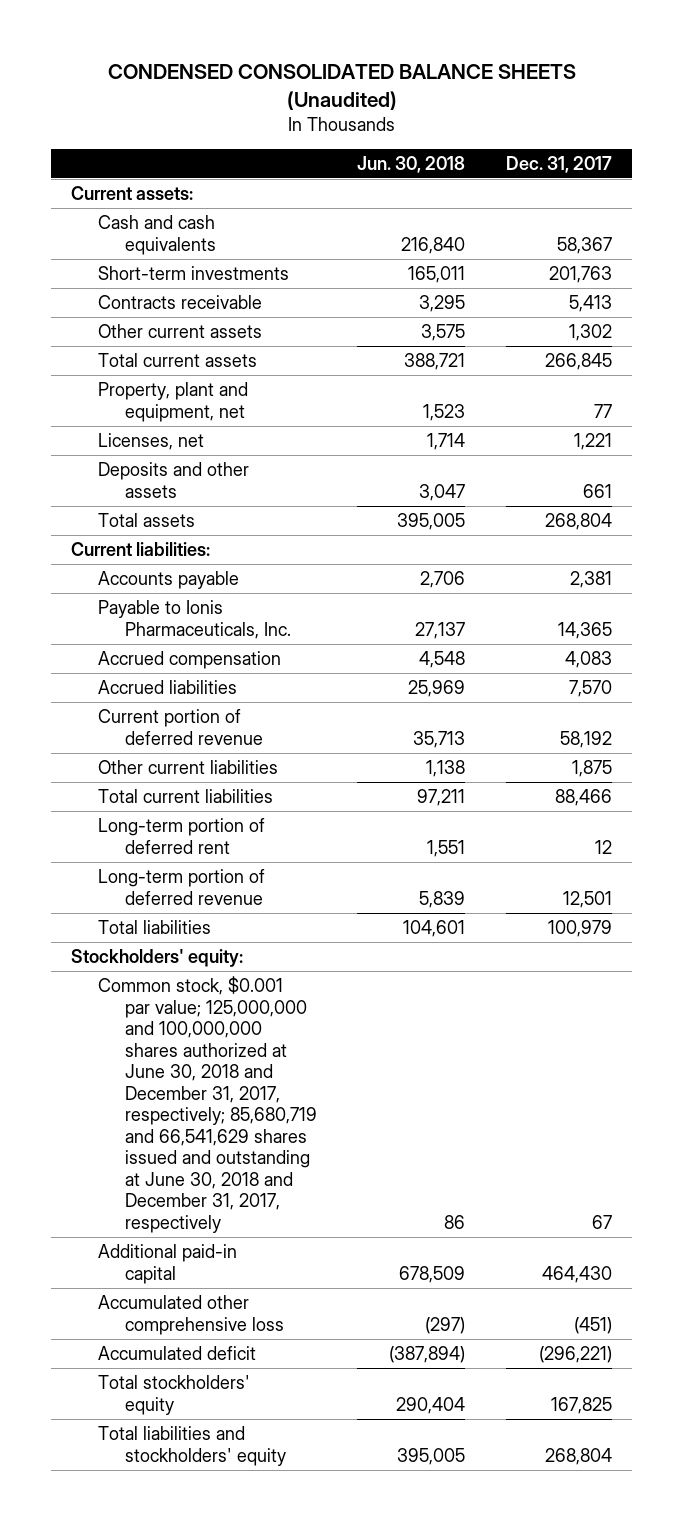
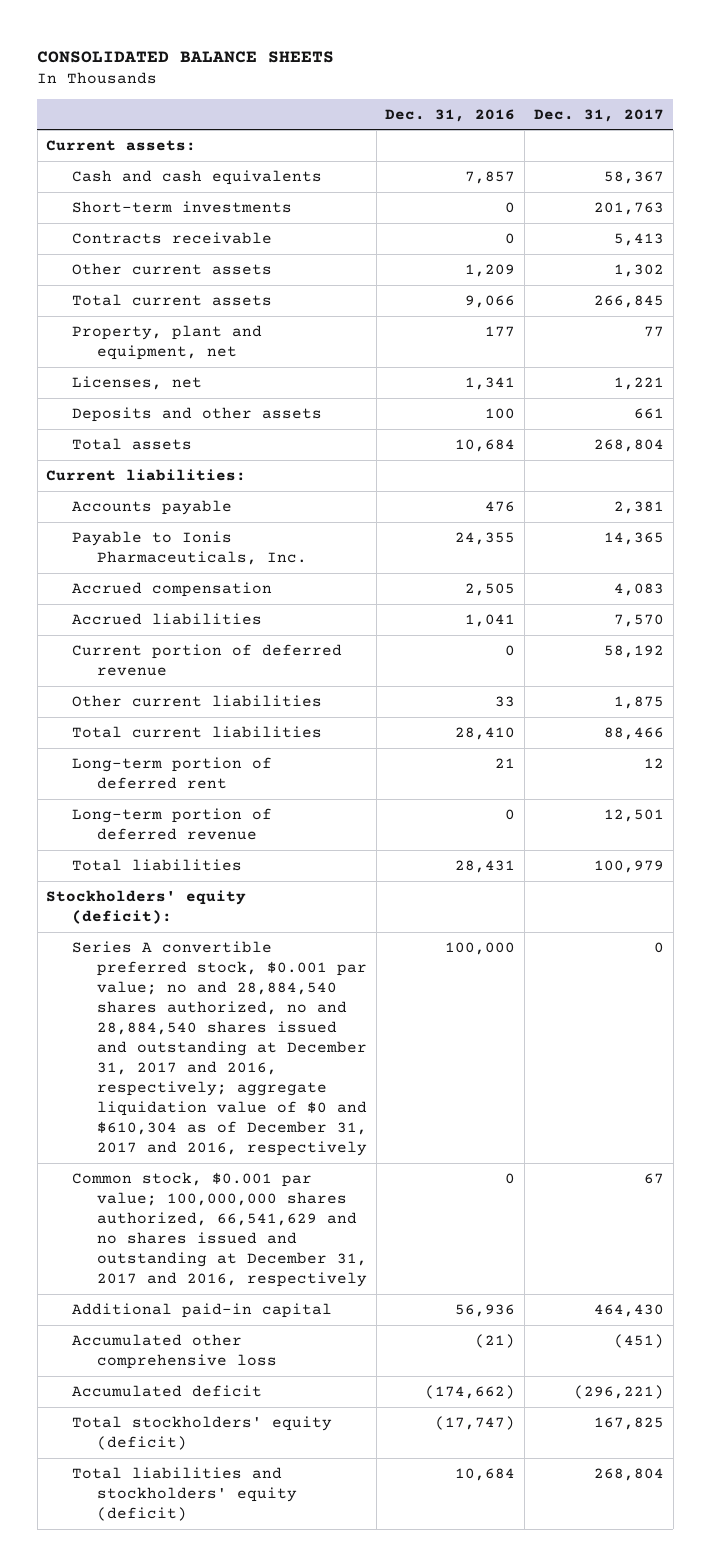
- CONDENSED CONSOLIDATED BALANCE SHEETS (Unaudited)
+ CONSOLIDATED BALANCE SHEETS
- | Jun. 30, 2018 | Dec. 31, 2017
+ | Dec. 31, 2016 | Dec. 31, 2017
- Stockholders' equity:
- Common stock, $0.001 par value; 125,000,000 and 100,000,000 shares authorized at June 30, 2018 and December 31, 2017, respectively; 85,680,719 and 66,541,629 shares issued and outstanding at June 30, 2018 and December 31, 2017, respectively | 86 | 67
+ Stockholders' equity (deficit):
+ Series A convertible preferred stock, $0.001 par value; no and 28,884,540 shares authorized, no and 28,884,540 shares issued and outstanding at December 31, 2017 and 2016, respectively; aggregate liquidation value of $0 and $610,304 as of December 31, 2017 and 2016, respectively | 100,000 | 0
+ Common stock, $0.001 par value; 100,000,000 shares authorized, 66,541,629 and no shares issued and outstanding at December 31, 2017 and 2016, respectively | 0 | 67
- Total stockholders' equity | 290,404 | 167,825
- Total liabilities and stockholders' equity | 395,005 | 268,804
+ Total stockholders' equity (deficit) | (17,747) | 167,825
+ Total liabilities and stockholders' equity (deficit) | 10,684 | 268,804

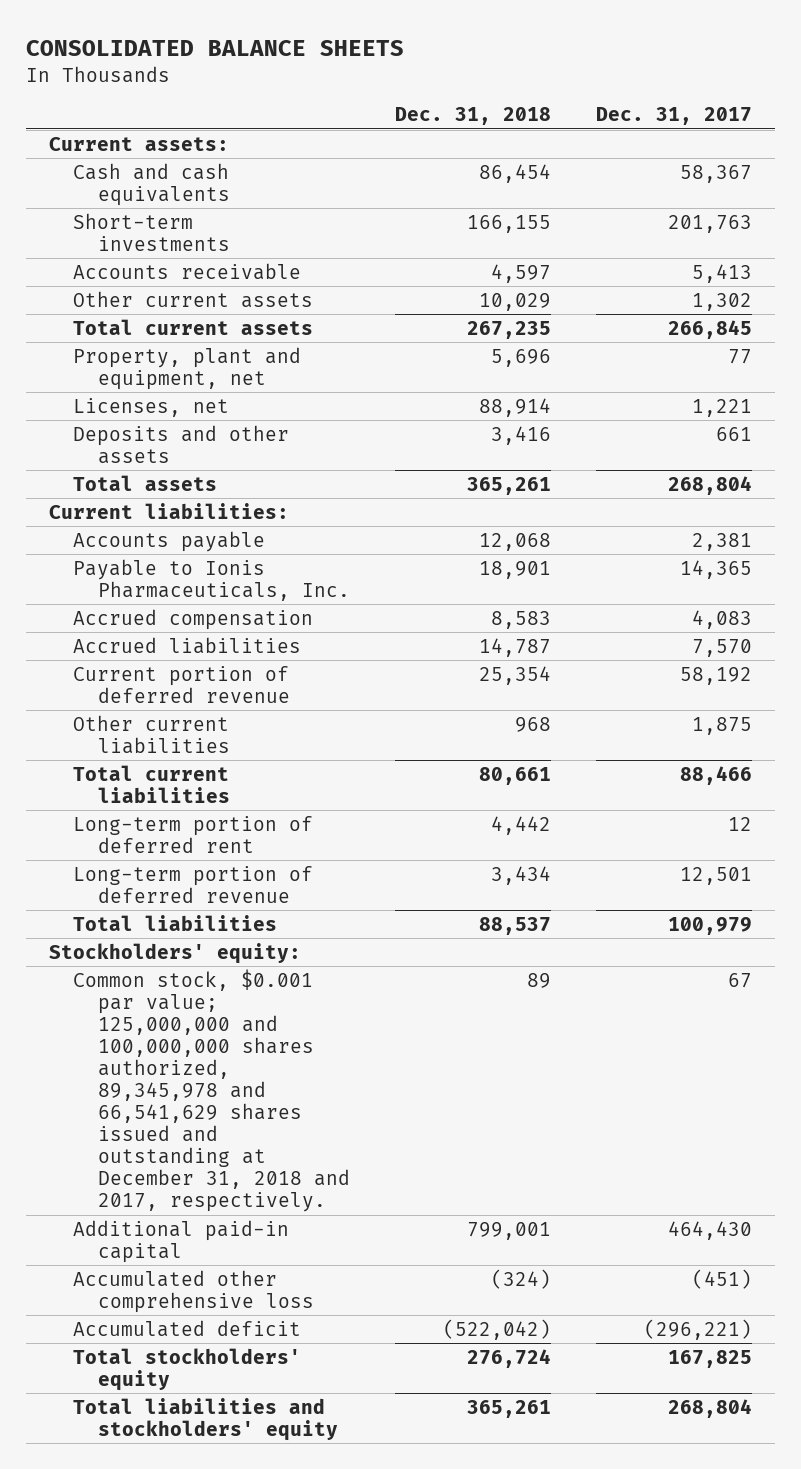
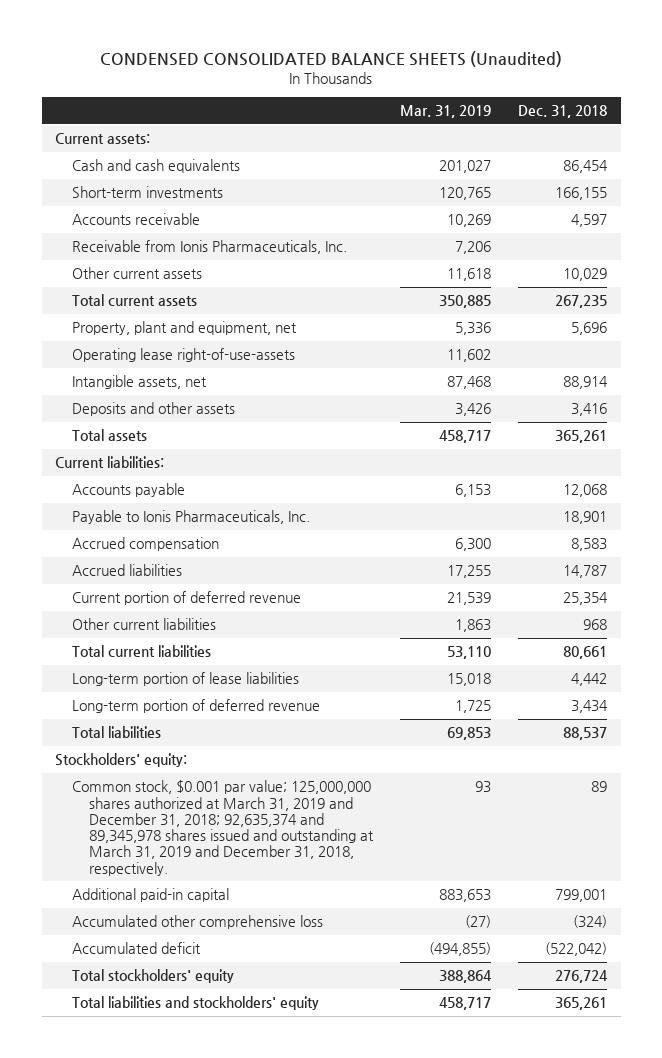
- CONSOLIDATED BALANCE SHEETS
+ CONDENSED CONSOLIDATED BALANCE SHEETS (Unaudited)
- | Dec. 31, 2018 | Dec. 31, 2017
+ | Mar. 31, 2019 | Dec. 31, 2018
+ Receivable from Ionis Pharmaceuticals, Inc. | 7,206 |
- Licenses, net | 88,914 | 1,221
+ Operating lease right-of-use-assets | 11,602 |
+ Intangible assets, net | 87,468 | 88,914
- Long-term portion of deferred rent | 4,442 | 12
+ Long-term portion of lease liabilities | 15,018 | 4,442
- Common stock, $0.001 par value; 125,000,000 and 100,000,000 shares authorized, 89,345,978 and 66,541,629 shares issued and outstanding at December 31, 2018 and 2017, respectively. | 89 | 67
+ Common stock, $0.001 par value; 125,000,000 shares authorized at March 31, 2019 and December 31, 2018; 92,635,374 and 89,345,978 shares issued and outstanding at March 31, 2019 and December 31, 2018, respectively. | 93 | 89

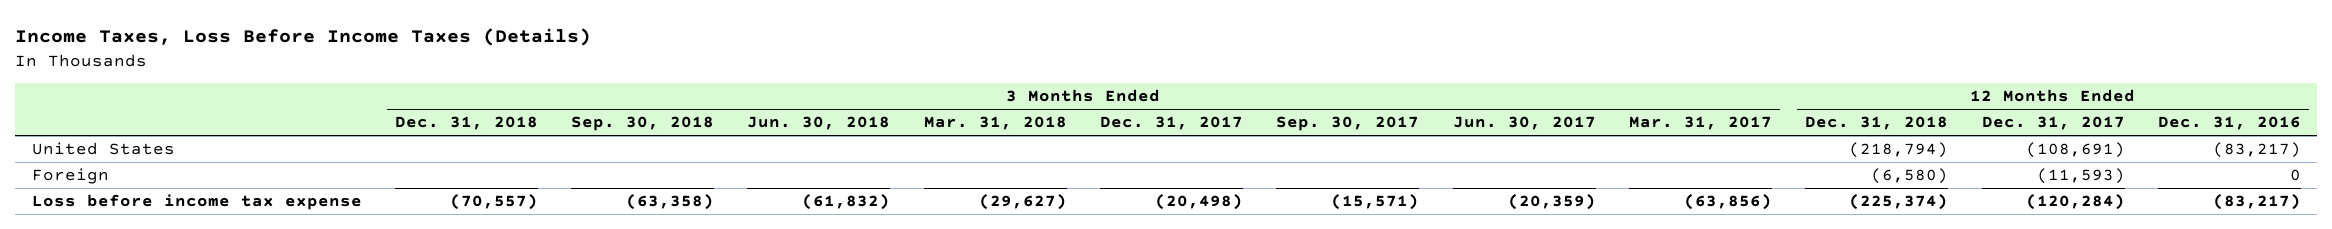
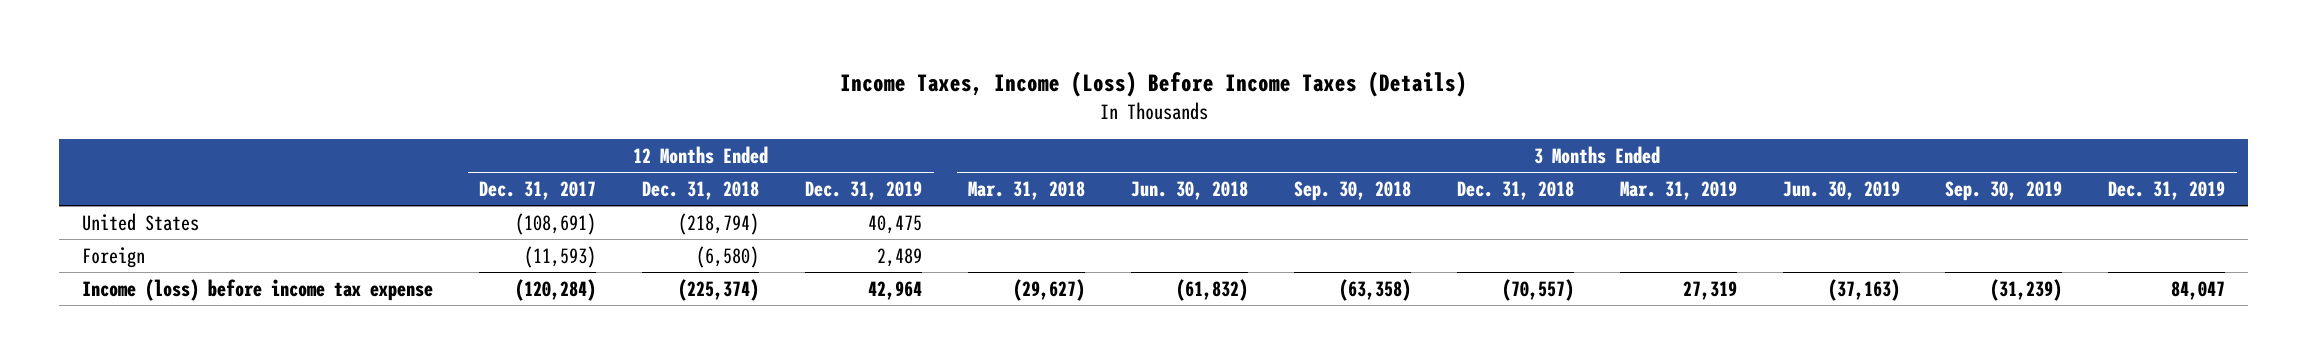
- Income Taxes, Loss Before Income Taxes (Details)
+ Income Taxes, Income (Loss) Before Income Taxes (Details)
- | 3 Months Ended Dec. 31, 2018 | 3 Months Ended Sep. 30, 2018 | 3 Months Ended Jun. 30, 2018 | 3 Months Ended Mar. 31, 2018 | 3 Months Ended Dec. 31, 2017 | 3 Months Ended Sep. 30, 2017 | 3 Months Ended Jun. 30, 2017 | 3 Months Ended Mar. 31, 2017 | 12 Months Ended Dec. 31, 2018 | 12 Months Ended Dec. 31, 2017 | 12 Months Ended Dec. 31, 2016
+ | 12 Months Ended Dec. 31, 2017 | 12 Months Ended Dec. 31, 2018 | 12 Months Ended Dec. 31, 2019 | 3 Months Ended Mar. 31, 2018 | 3 Months Ended Jun. 30, 2018 | 3 Months Ended Sep. 30, 2018 | 3 Months Ended Dec. 31, 2018 | 3 Months Ended Mar. 31, 2019 | 3 Months Ended Jun. 30, 2019 | 3 Months Ended Sep. 30, 2019 | 3 Months Ended Dec. 31, 2019
- Loss before income tax expense | (70,557) | (63,358) | (61,832) | (29,627) | (20,498) | (15,571) | (20,359) | (63,856) | (225,374) | (120,284) | (83,217)
+ Income (loss) before income tax expense | (120,284) | (225,374) | 42,964 | (29,627) | (61,832) | (63,358) | (70,557) | 27,319 | (37,163) | (31,239) | 84,047

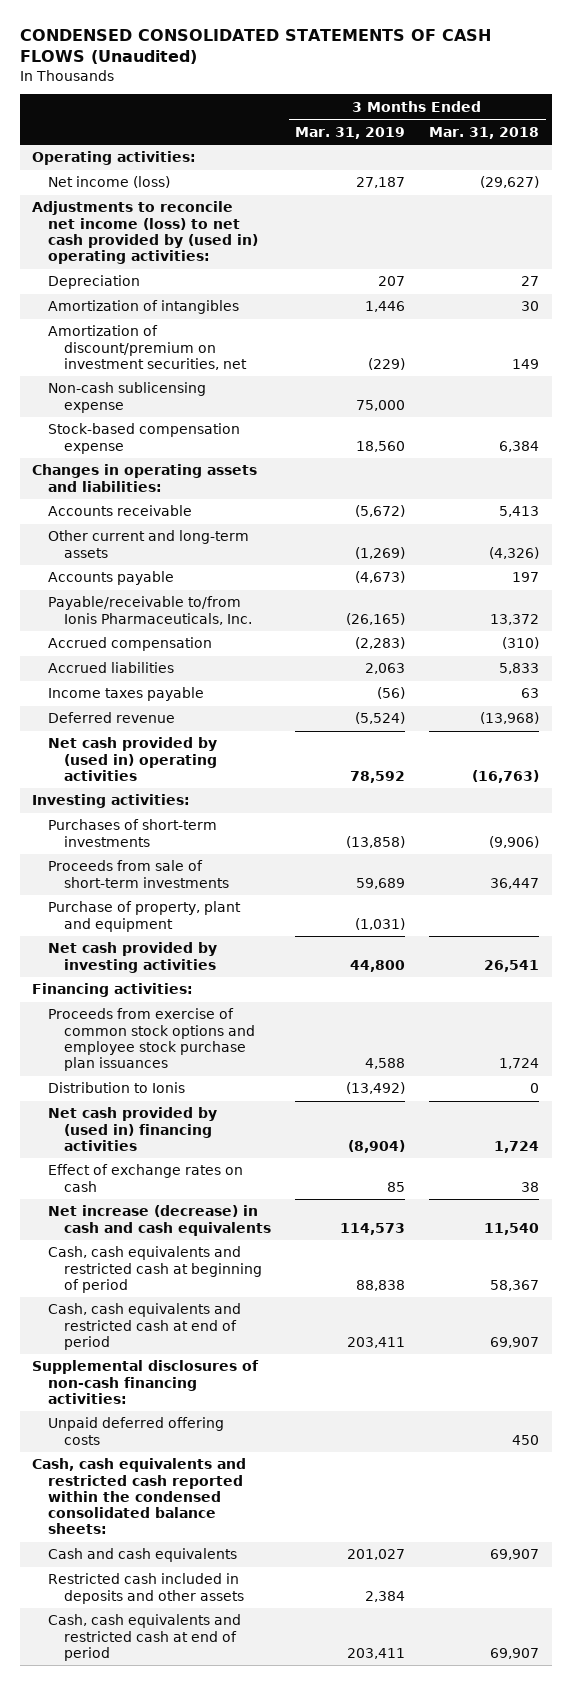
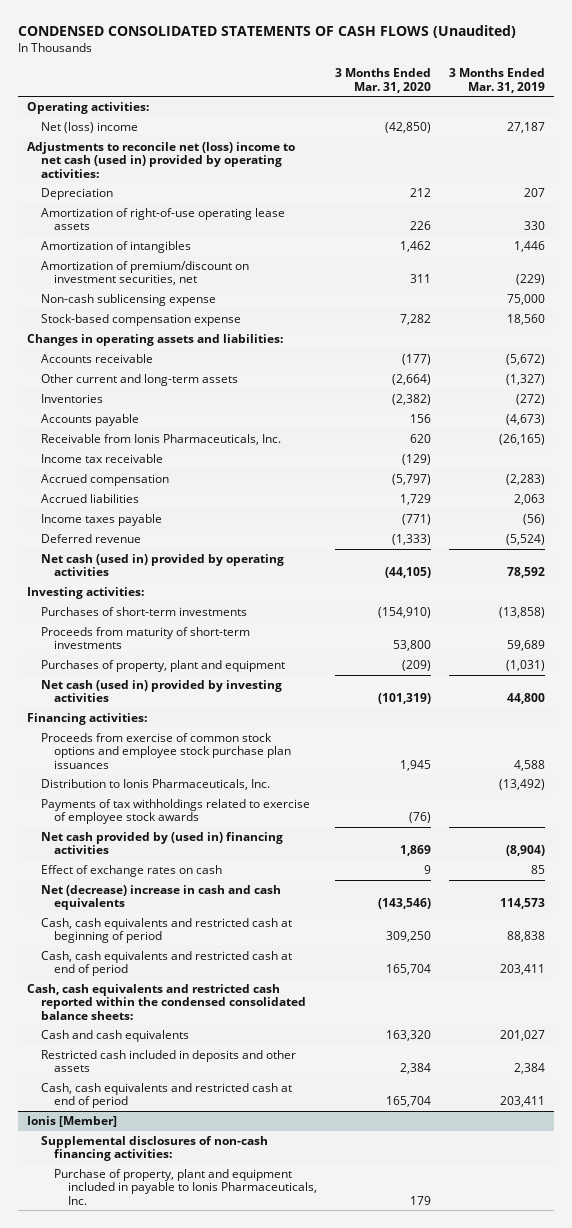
- | 3 Months Ended Mar. 31, 2019 | 3 Months Ended Mar. 31, 2018
+ | 3 Months Ended Mar. 31, 2020 | 3 Months Ended Mar. 31, 2019
- Net income (loss) | 27,187 | (29,627)
- Adjustments to reconcile net income (loss) to net cash provided by (used in) operating activities:
+ Net (loss) income | (42,850) | 27,187
+ Adjustments to reconcile net (loss) income to net cash (used in) provided by operating activities:
+ Amortization of right-of-use operating lease assets | 226 | 330
- Amortization of discount/premium on investment securities, net | (229) | 149
+ Amortization of premium/discount on investment securities, net | 311 | (229)
- Other current and long-term assets | (1,269) | (4,326)
+ Other current and long-term assets | (2,664) | (1,327)
+ Inventories | (2,382) | (272)
- Payable/receivable to/from Ionis Pharmaceuticals, Inc. | (26,165) | 13,372
+ Receivable from Ionis Pharmaceuticals, Inc. | 620 | (26,165)
+ Income tax receivable | (129) |
- Net cash provided by (used in) operating activities | 78,592 | (16,763)
+ Net cash (used in) provided by operating activities | (44,105) | 78,592
- Proceeds from sale of short-term investments | 59,689 | 36,447
- Purchase of property, plant and equipment | (1,031) |
- Net cash provided by investing activities | 44,800 | 26,541
+ Proceeds from maturity of short-term investments | 53,800 | 59,689
+ Purchases of property, plant and equipment | (209) | (1,031)
+ Net cash (used in) provided by investing activities | (101,319) | 44,800
- Distribution to Ionis | (13,492) | 0
+ Distribution to Ionis Pharmaceuticals, Inc. | | (13,492)
+ Payments of tax withholdings related to exercise of employee stock awards | (76) |
- Net increase (decrease) in cash and cash equivalents | 114,573 | 11,540
+ Net (decrease) increase in cash and cash equivalents | (143,546) | 114,573
- Supplemental disclosures of non-cash financing activities:
- Unpaid deferred offering costs | | 450
+ Ionis [Member]
+ Supplemental disclosures of non-cash financing activities:
+ Purchase of property, plant and equipment included in payable to Ionis Pharmaceuticals, Inc. | 179 |

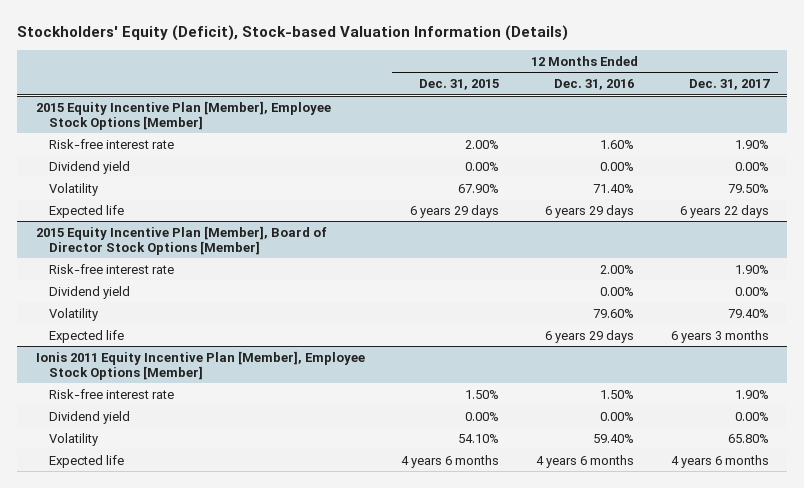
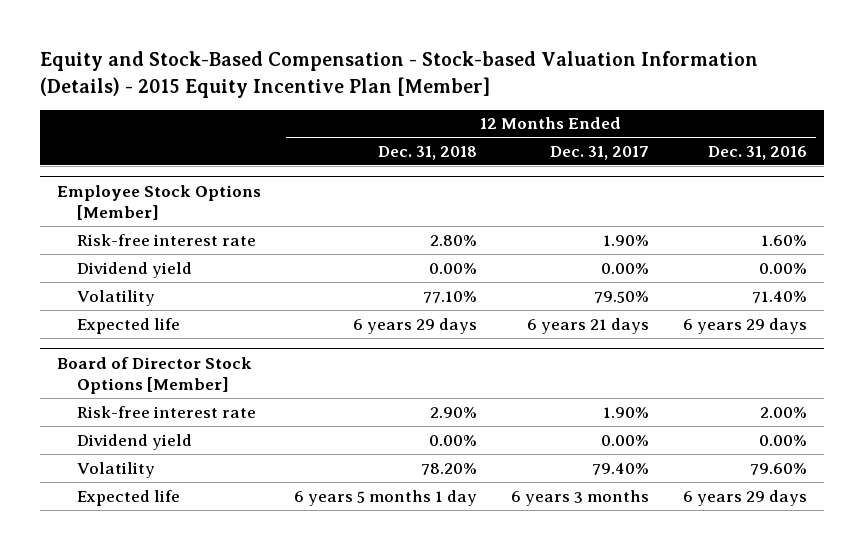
- Stockholders' Equity (Deficit), Stock-based Valuation Information (Details)
+ Equity and Stock-Based Compensation - Stock-based Valuation Information (Details) - 2015 Equity Incentive Plan [Member]
- | 12 Months Ended Dec. 31, 2015 | 12 Months Ended Dec. 31, 2016 | 12 Months Ended Dec. 31, 2017
+ | 12 Months Ended Dec. 31, 2018 | 12 Months Ended Dec. 31, 2017 | 12 Months Ended Dec. 31, 2016
- 2015 Equity Incentive Plan [Member], Employee Stock Options [Member]
+ Employee Stock Options [Member]
- Expected life | 6 years 29 days | 6 years 29 days | 6 years 22 days
- 2015 Equity Incentive Plan [Member], Board of Director Stock Options [Member]
+ Expected life | 6 years 29 days | 6 years 21 days | 6 years 29 days
+ Board of Director Stock Options [Member]
- Ionis 2011 Equity Incentive Plan [Member], Employee Stock Options [Member]
- Risk-free interest rate | 1.50% | 1.50% | 1.90%
- Dividend yield | 0.00% | 0.00% | 0.00%
- Volatility | 54.10% | 59.40% | 65.80%
- Expected life | 4 years 6 months | 4 years 6 months | 4 years 6 months

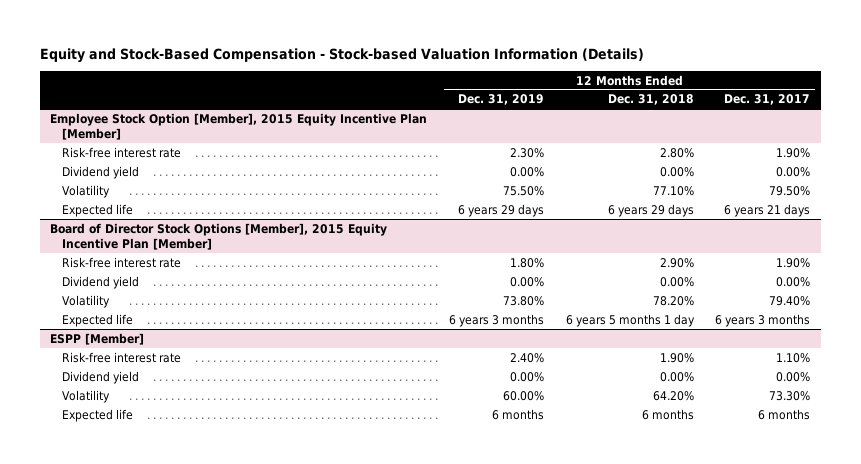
- Equity and Stock-Based Compensation - Stock-based Valuation Information (Details) - 2015 Equity Incentive Plan [Member]
+ Equity and Stock-Based Compensation - Stock-based Valuation Information (Details)
- | 12 Months Ended Dec. 31, 2018 | 12 Months Ended Dec. 31, 2017 | 12 Months Ended Dec. 31, 2016
+ | 12 Months Ended Dec. 31, 2019 | 12 Months Ended Dec. 31, 2018 | 12 Months Ended Dec. 31, 2017
- Employee Stock Options [Member]
+ Employee Stock Option [Member], 2015 Equity Incentive Plan [Member]
- Board of Director Stock Options [Member]
+ Board of Director Stock Options [Member], 2015 Equity Incentive Plan [Member]
+ ESPP [Member]
+ Risk-free interest rate | 2.40% | 1.90% | 1.10%
+ Dividend yield | 0.00% | 0.00% | 0.00%
+ Volatility | 60.00% | 64.20% | 73.30%
+ Expected life | 6 months | 6 months | 6 months

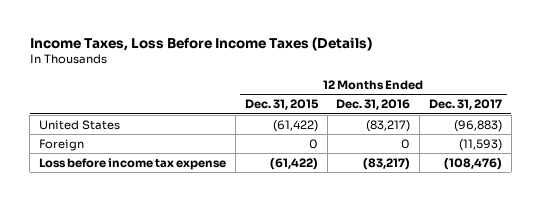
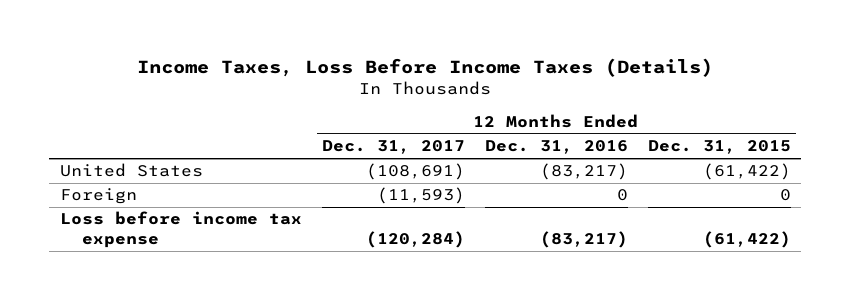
- | 12 Months Ended Dec. 31, 2015 | 12 Months Ended Dec. 31, 2016 | 12 Months Ended Dec. 31, 2017
+ | 12 Months Ended Dec. 31, 2017 | 12 Months Ended Dec. 31, 2016 | 12 Months Ended Dec. 31, 2015
- United States | (61,422) | (83,217) | (96,883)
+ United States | (108,691) | (83,217) | (61,422)
- Loss before income tax expense | (61,422) | (83,217) | (108,476)
+ Loss before income tax expense | (120,284) | (83,217) | (61,422)

